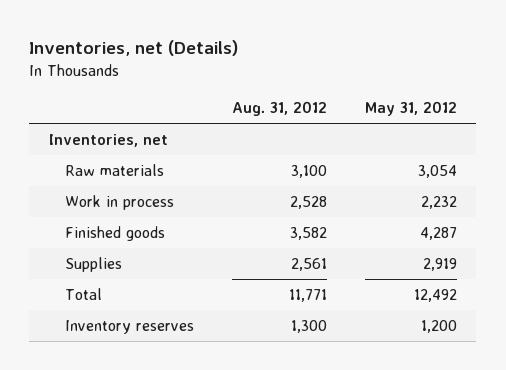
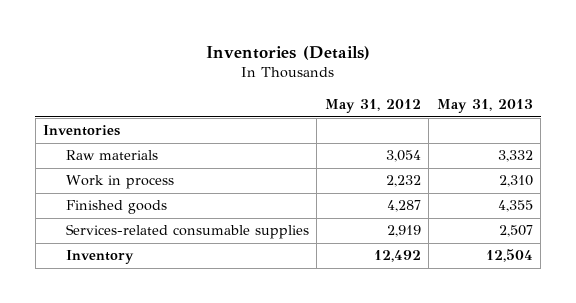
- Inventories, net (Details)
+ Inventories (Details)
- | Aug. 31, 2012 | May 31, 2012
+ | May 31, 2012 | May 31, 2013
- Inventories, net
+ Inventories
- Supplies | 2,561 | 2,919
- Total | 11,771 | 12,492
- Inventory reserves | 1,300 | 1,200
+ Services-related consumable supplies | 2,919 | 2,507
+ Inventory | 12,492 | 12,504

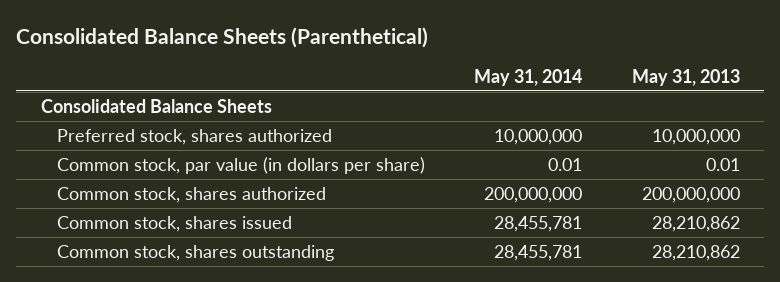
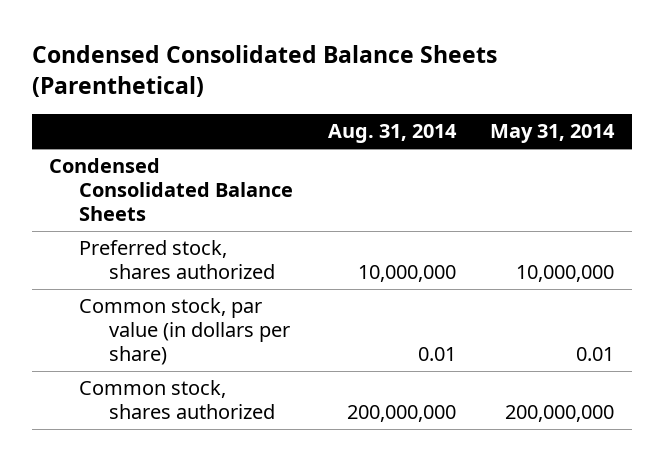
- Consolidated Balance Sheets (Parenthetical)
+ Condensed Consolidated Balance Sheets (Parenthetical)
- | May 31, 2014 | May 31, 2013
+ | Aug. 31, 2014 | May 31, 2014
- Consolidated Balance Sheets
+ Condensed Consolidated Balance Sheets
- Common stock, shares issued | 28,455,781 | 28,210,862
- Common stock, shares outstanding | 28,455,781 | 28,210,862

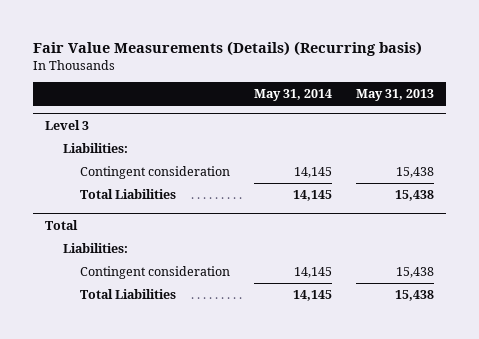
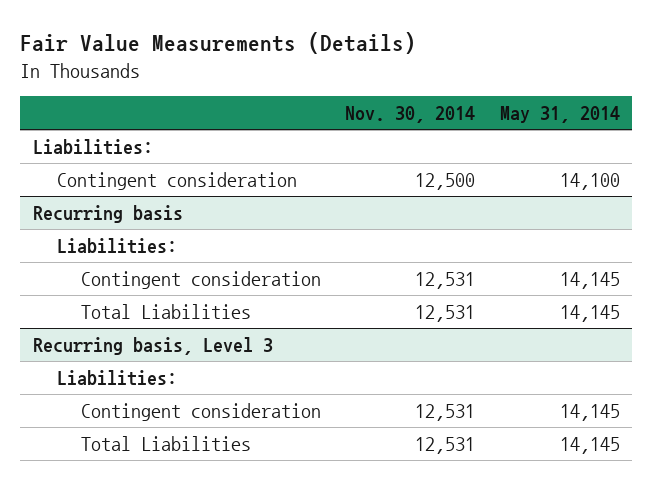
- Fair Value Measurements (Details) (Recurring basis)
+ Fair Value Measurements (Details)
- | May 31, 2014 | May 31, 2013
+ | Nov. 30, 2014 | May 31, 2014
- Level 3
+ Contingent consideration | 12,500 | 14,100
+ Recurring basis
+ Liabilities:
- Total
+ Recurring basis, Level 3

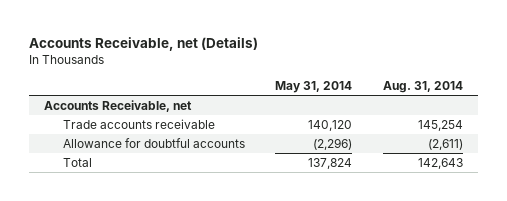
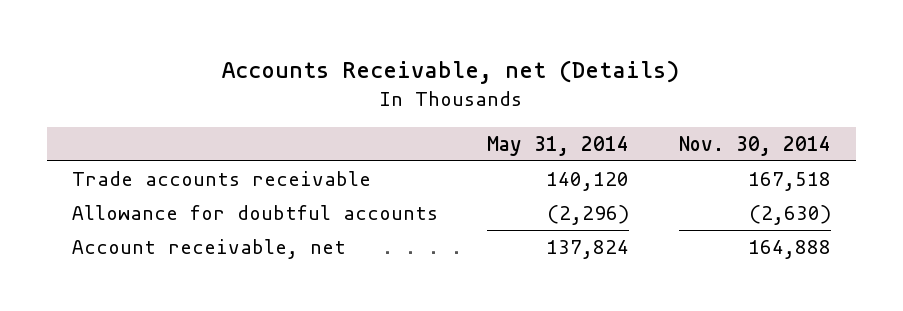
- | May 31, 2014 | Aug. 31, 2014
+ | May 31, 2014 | Nov. 30, 2014
- Accounts Receivable, net
- Total | 137,824 | 142,643
+ Account receivable, net | 137,824 | 164,888

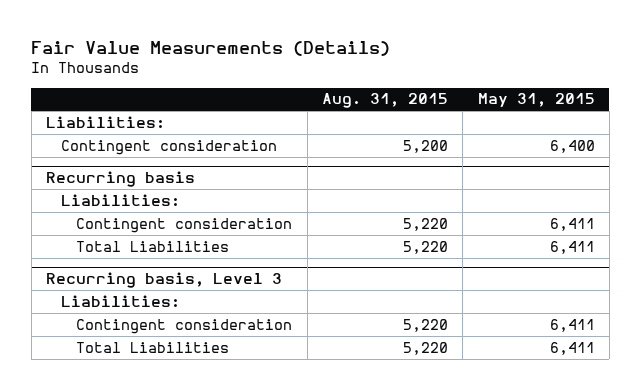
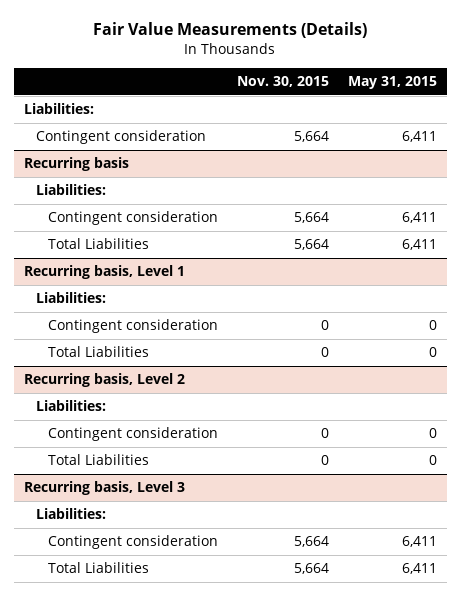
- | Aug. 31, 2015 | May 31, 2015
+ | Nov. 30, 2015 | May 31, 2015
- Contingent consideration | 5,200 | 6,400
+ Contingent consideration | 5,664 | 6,411
+ Recurring basis, Level 1
+ Liabilities:
+ Contingent consideration | 0 | 0
+ Total Liabilities | 0 | 0
+ Recurring basis, Level 2
+ Liabilities:
+ Contingent consideration | 0 | 0
+ Total Liabilities | 0 | 0

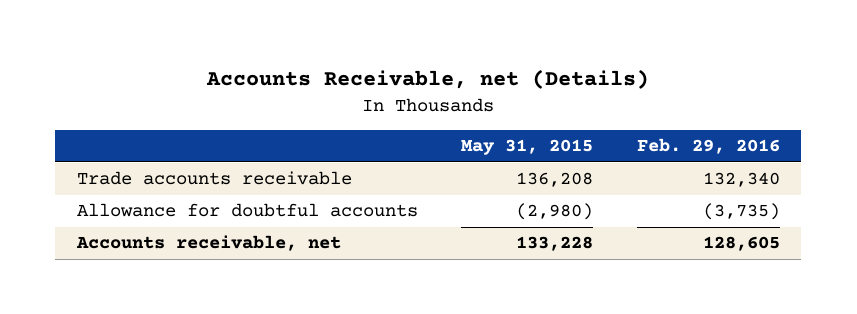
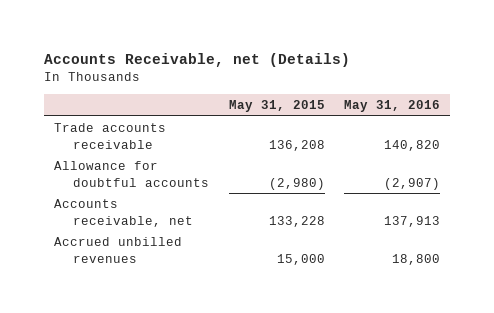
- | May 31, 2015 | Feb. 29, 2016
+ | May 31, 2015 | May 31, 2016
+ Accrued unbilled revenues | 15,000 | 18,800

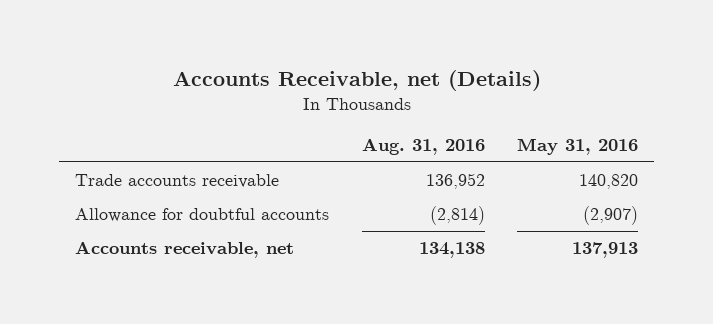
- | May 31, 2015 | May 31, 2016
+ | Aug. 31, 2016 | May 31, 2016
- Accrued unbilled revenues | 15,000 | 18,800

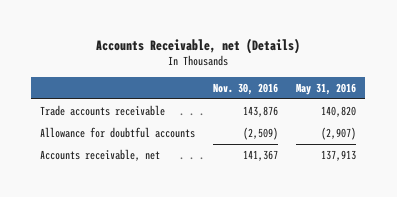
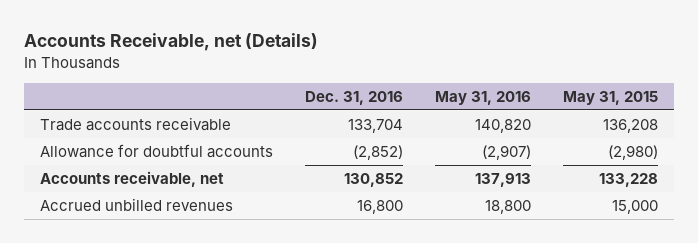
- | Nov. 30, 2016 | May 31, 2016
+ | Dec. 31, 2016 | May 31, 2016 | May 31, 2015
+ Accrued unbilled revenues | 16,800 | 18,800 | 15,000

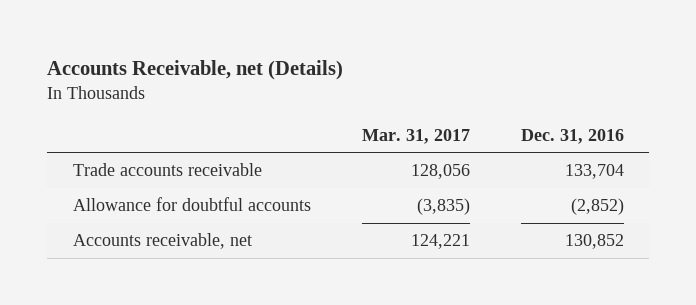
- | Dec. 31, 2016 | May 31, 2016 | May 31, 2015
+ | Mar. 31, 2017 | Dec. 31, 2016
- Accrued unbilled revenues | 16,800 | 18,800 | 15,000

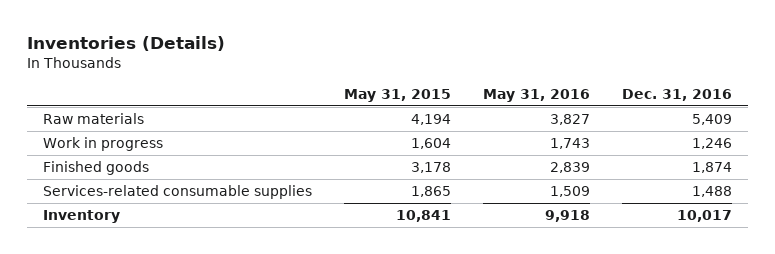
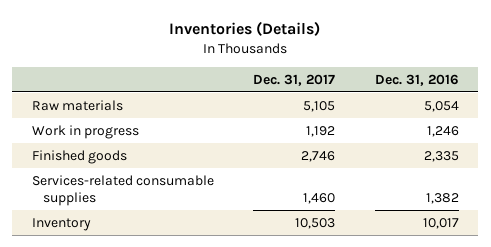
- | May 31, 2015 | May 31, 2016 | Dec. 31, 2016
+ | Dec. 31, 2017 | Dec. 31, 2016
- Raw materials | 4,194 | 3,827 | 5,409
+ Raw materials | 5,105 | 5,054
- Finished goods | 3,178 | 2,839 | 1,874
- Services-related consumable supplies | 1,865 | 1,509 | 1,488
+ Finished goods | 2,746 | 2,335
+ Services-related consumable supplies | 1,460 | 1,382

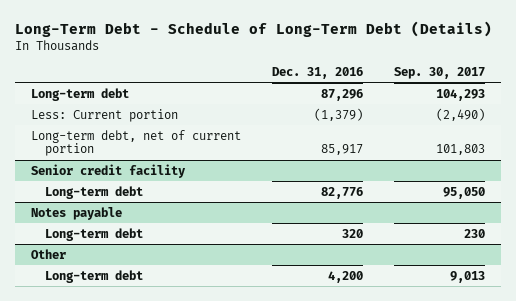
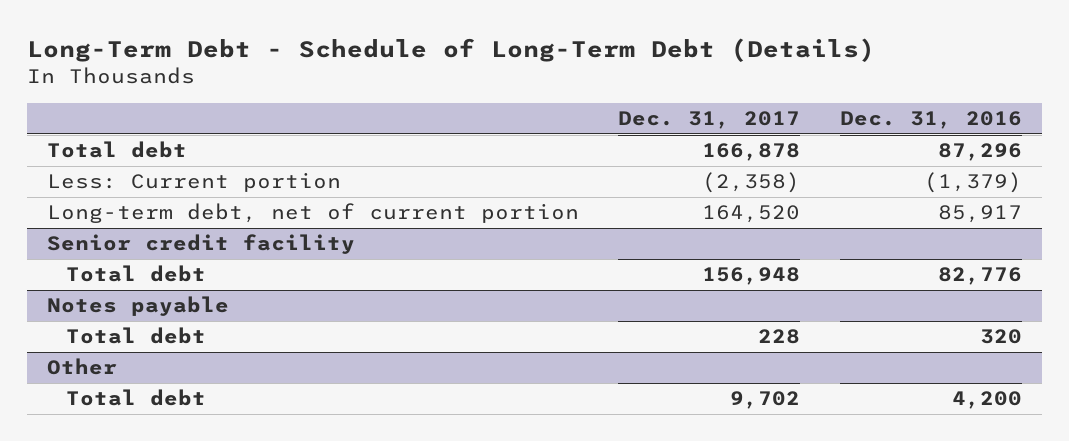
- | Dec. 31, 2016 | Sep. 30, 2017
+ | Dec. 31, 2017 | Dec. 31, 2016
- Long-term debt | 87,296 | 104,293
+ Total debt | 166,878 | 87,296
@ Senior credit facility
- Long-term debt | 82,776 | 95,050
+ Total debt | 156,948 | 82,776
@ Notes payable
- Long-term debt | 320 | 230
+ Total debt | 228 | 320
@ Other
- Long-term debt | 4,200 | 9,013
+ Total debt | 9,702 | 4,200

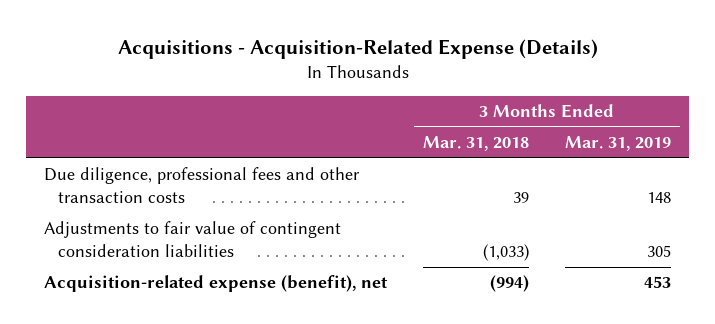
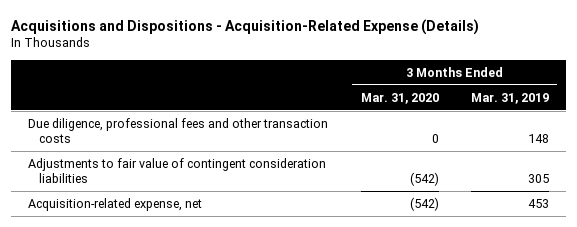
- Acquisitions - Acquisition-Related Expense (Details)
+ Acquisitions and Dispositions - Acquisition-Related Expense (Details)
- | 3 Months Ended Mar. 31, 2018 | 3 Months Ended Mar. 31, 2019
+ | 3 Months Ended Mar. 31, 2020 | 3 Months Ended Mar. 31, 2019
- Acquisition-related expense (benefit), net | (994) | 453
+ Acquisition-related expense, net | (542) | 453

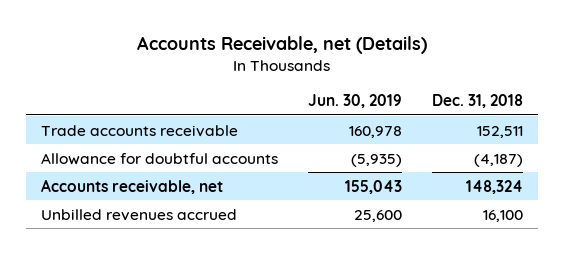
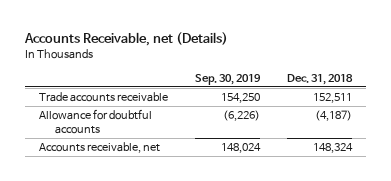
- | Jun. 30, 2019 | Dec. 31, 2018
+ | Sep. 30, 2019 | Dec. 31, 2018
- Unbilled revenues accrued | 25,600 | 16,100

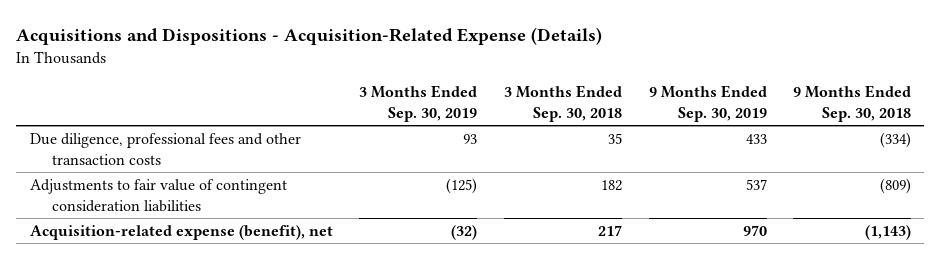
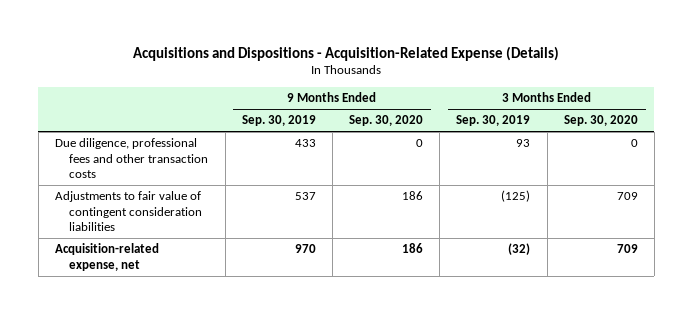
- | 3 Months Ended Sep. 30, 2019 | 3 Months Ended Sep. 30, 2018 | 9 Months Ended Sep. 30, 2019 | 9 Months Ended Sep. 30, 2018
+ | 9 Months Ended Sep. 30, 2019 | 9 Months Ended Sep. 30, 2020 | 3 Months Ended Sep. 30, 2019 | 3 Months Ended Sep. 30, 2020
- Acquisition-related expense (benefit), net | (32) | 217 | 970 | (1,143)
+ Acquisition-related expense, net | 970 | 186 | (32) | 709

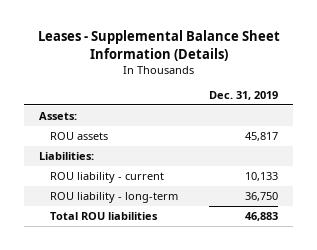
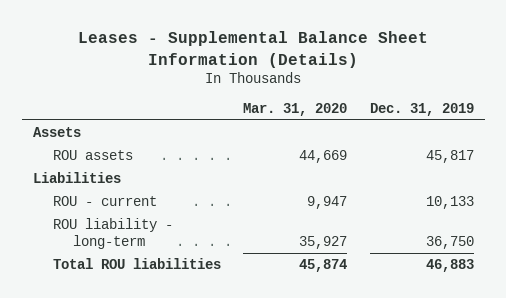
- | Dec. 31, 2019
+ | Mar. 31, 2020 | Dec. 31, 2019
- Assets:
+ Assets
- Liabilities:
- ROU liability - current | 10,133
+ Liabilities
+ ROU - current | 9,947 | 10,133

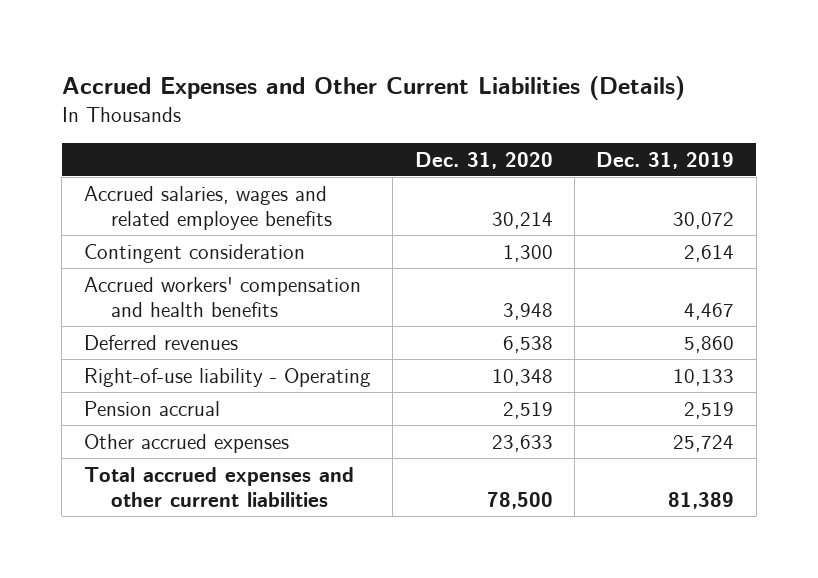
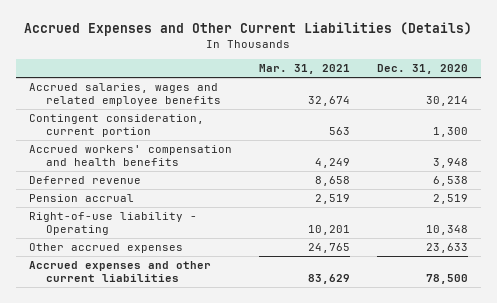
- | Dec. 31, 2020 | Dec. 31, 2019
+ | Mar. 31, 2021 | Dec. 31, 2020
- Contingent consideration | 1,300 | 2,614
+ Contingent consideration, current portion | 563 | 1,300
- Deferred revenues | 6,538 | 5,860
+ Deferred revenue | 8,658 | 6,538
moved down: Right-of-use liability - Operating | 10,201 | 10,348
- Total accrued expenses and other current liabilities | 78,500 | 81,389
+ Accrued expenses and other current liabilities | 83,629 | 78,500

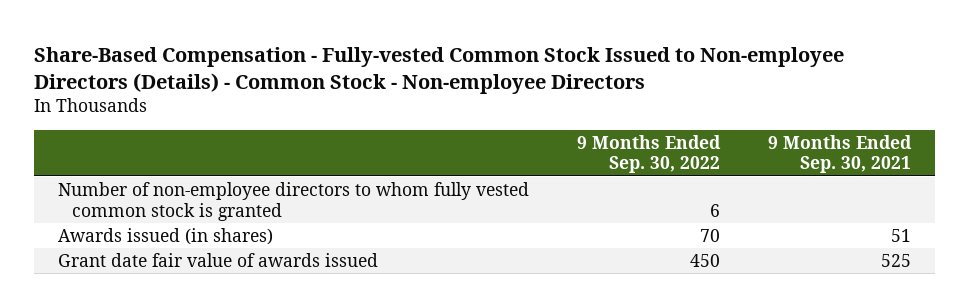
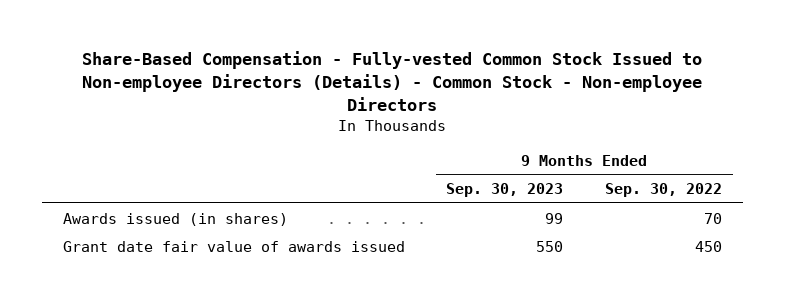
- | 9 Months Ended Sep. 30, 2022 | 9 Months Ended Sep. 30, 2021
+ | 9 Months Ended Sep. 30, 2023 | 9 Months Ended Sep. 30, 2022
- Number of non-employee directors to whom fully vested common stock is granted | 6 |

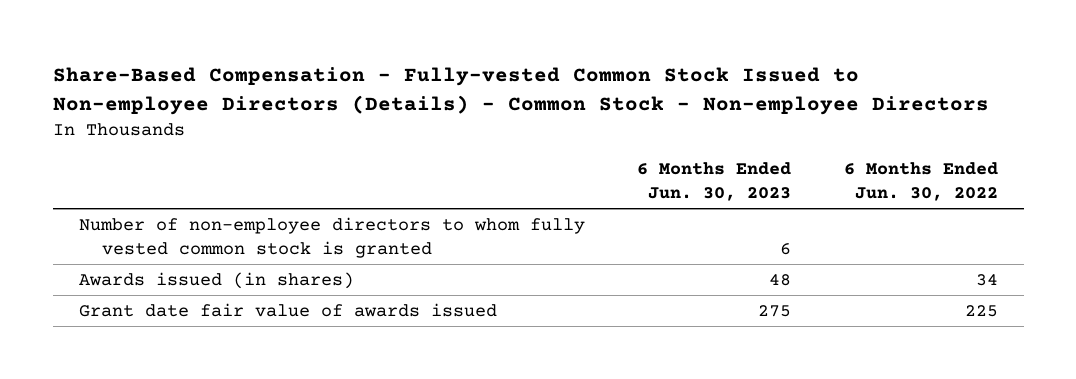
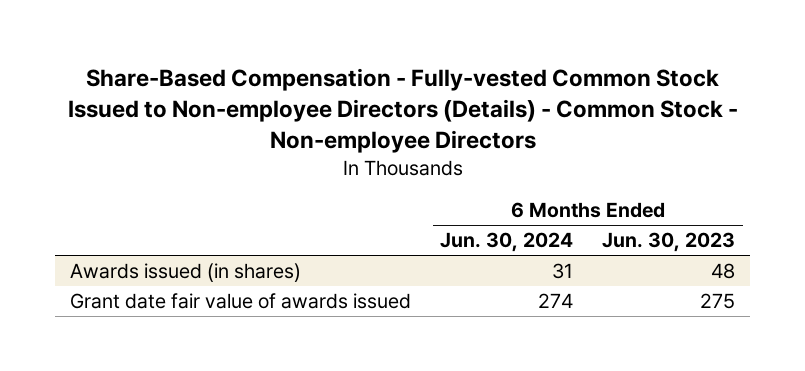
- | 6 Months Ended Jun. 30, 2023 | 6 Months Ended Jun. 30, 2022
+ | 6 Months Ended Jun. 30, 2024 | 6 Months Ended Jun. 30, 2023
- Number of non-employee directors to whom fully vested common stock is granted | 6 |

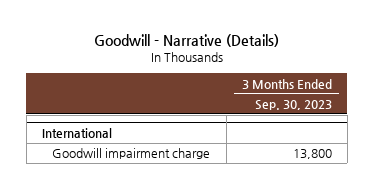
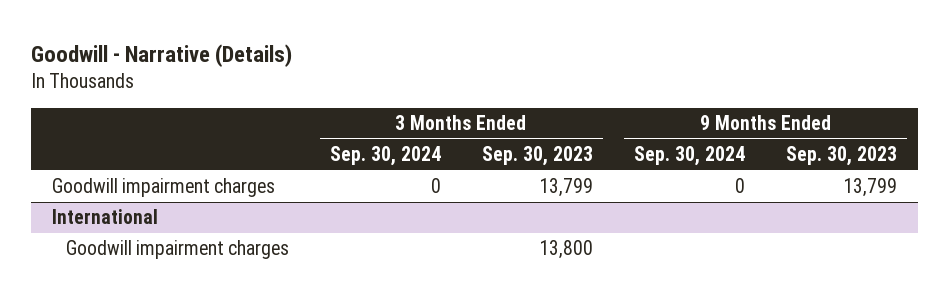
- | 3 Months Ended Sep. 30, 2023
+ | 3 Months Ended Sep. 30, 2024 | 3 Months Ended Sep. 30, 2023 | 9 Months Ended Sep. 30, 2024 | 9 Months Ended Sep. 30, 2023
+ Goodwill impairment charges | 0 | 13,799 | 0 | 13,799
@ International
- Goodwill impairment charge | 13,800
+ Goodwill impairment charges | | 13,800 | |

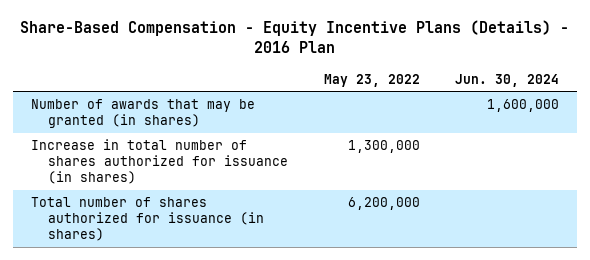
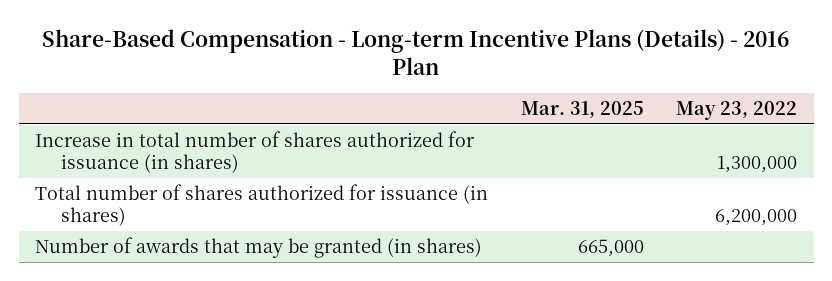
- Share-Based Compensation - Equity Incentive Plans (Details) - 2016 Plan
+ Share-Based Compensation - Long-term Incentive Plans (Details) - 2016 Plan
- | May 23, 2022 | Jun. 30, 2024
+ | Mar. 31, 2025 | May 23, 2022
moved down: Number of awards that may be granted (in shares) | 665,000 |

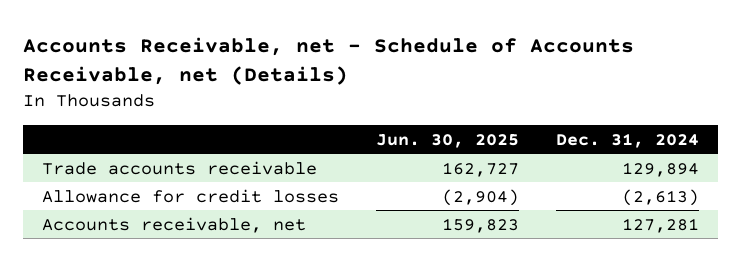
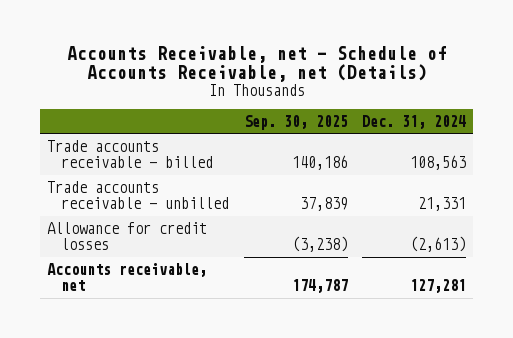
- | Jun. 30, 2025 | Dec. 31, 2024
+ | Sep. 30, 2025 | Dec. 31, 2024
- Trade accounts receivable | 162,727 | 129,894
+ Trade accounts receivable - billed | 140,186 | 108,563
+ Trade accounts receivable - unbilled | 37,839 | 21,331

